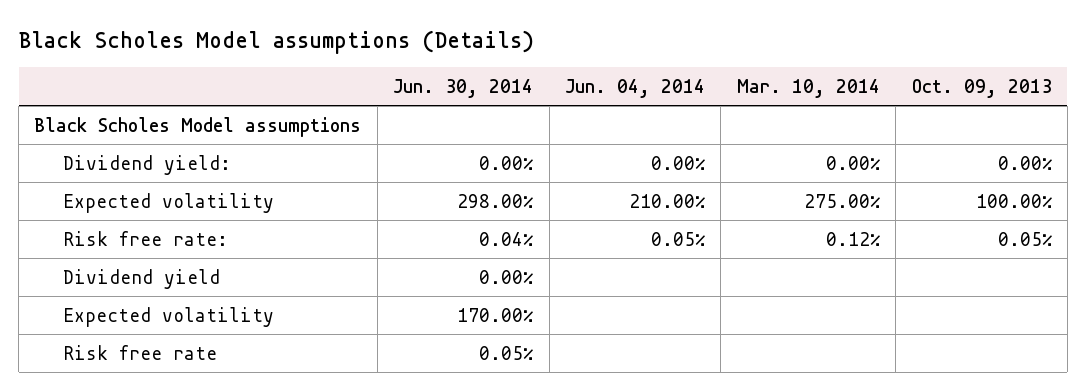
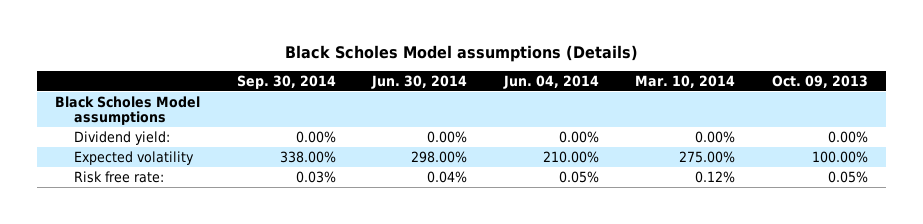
- | Jun. 30, 2014 | Jun. 04, 2014 | Mar. 10, 2014 | Oct. 09, 2013
+ | Sep. 30, 2014 | Jun. 30, 2014 | Jun. 04, 2014 | Mar. 10, 2014 | Oct. 09, 2013
- Dividend yield | 0.00% | | |
- Expected volatility | 170.00% | | |
- Risk free rate | 0.05% | | |

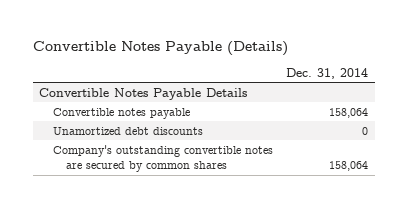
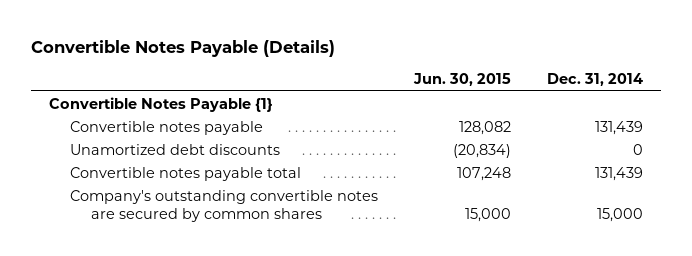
- | Dec. 31, 2014
+ | Jun. 30, 2015 | Dec. 31, 2014
- Convertible Notes Payable Details
- Convertible notes payable | 158,064
+ Convertible Notes Payable {1}
+ Convertible notes payable | 128,082 | 131,439
- Company's outstanding convertible notes are secured by common shares | 158,064
+ Convertible notes payable total | 107,248 | 131,439
+ Company's outstanding convertible notes are secured by common shares | 15,000 | 15,000

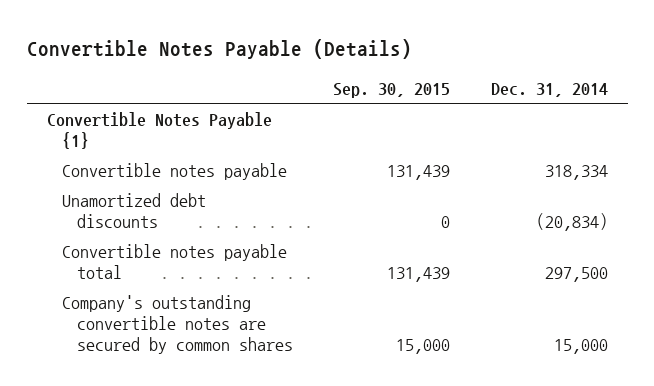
- | Jun. 30, 2015 | Dec. 31, 2014
+ | Sep. 30, 2015 | Dec. 31, 2014
- Convertible notes payable | 128,082 | 131,439
- Unamortized debt discounts | (20,834) | 0
- Convertible notes payable total | 107,248 | 131,439
+ Convertible notes payable | 131,439 | 318,334
+ Unamortized debt discounts | 0 | (20,834)
+ Convertible notes payable total | 131,439 | 297,500

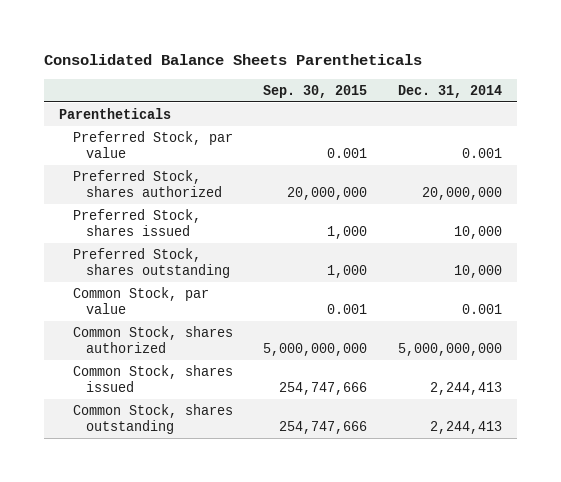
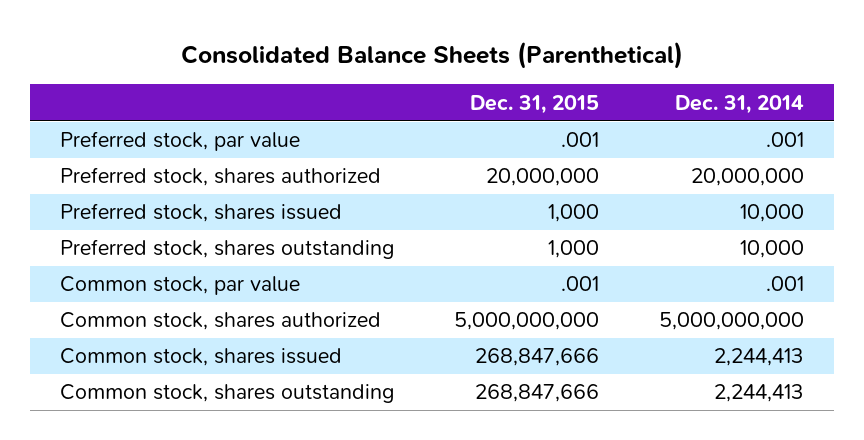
- Consolidated Balance Sheets Parentheticals
+ Consolidated Balance Sheets (Parenthetical)
- | Sep. 30, 2015 | Dec. 31, 2014
+ | Dec. 31, 2015 | Dec. 31, 2014
- Parentheticals
- Preferred Stock, par value | 0.001 | 0.001
- Preferred Stock, shares authorized | 20,000,000 | 20,000,000
- Preferred Stock, shares issued | 1,000 | 10,000
- Preferred Stock, shares outstanding | 1,000 | 10,000
- Common Stock, par value | 0.001 | 0.001
- Common Stock, shares authorized | 5,000,000,000 | 5,000,000,000
- Common Stock, shares issued | 254,747,666 | 2,244,413
- Common Stock, shares outstanding | 254,747,666 | 2,244,413
+ Preferred stock, par value | .001 | .001
+ Preferred stock, shares authorized | 20,000,000 | 20,000,000
+ Preferred stock, shares issued | 1,000 | 10,000
+ Preferred stock, shares outstanding | 1,000 | 10,000
+ Common stock, par value | .001 | .001
+ Common stock, shares authorized | 5,000,000,000 | 5,000,000,000
+ Common stock, shares issued | 268,847,666 | 2,244,413
+ Common stock, shares outstanding | 268,847,666 | 2,244,413

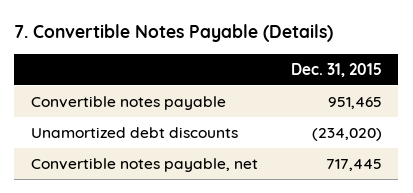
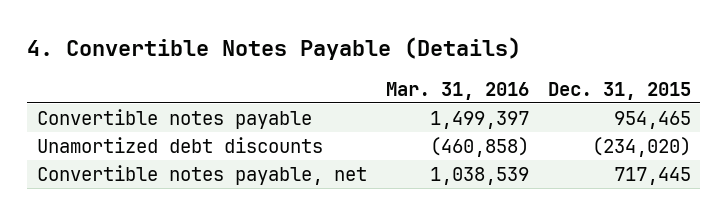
- 7. Convertible Notes Payable (Details)
+ 4. Convertible Notes Payable (Details)
- | Dec. 31, 2015
+ | Mar. 31, 2016 | Dec. 31, 2015
- Convertible notes payable | 951,465
+ Convertible notes payable | 1,499,397 | 954,465

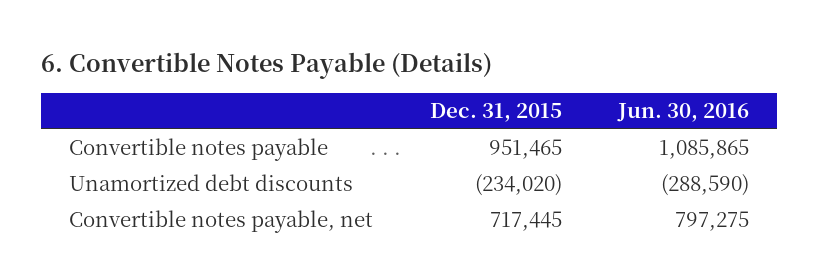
- 4. Convertible Notes Payable (Details)
+ 6. Convertible Notes Payable (Details)
- | Mar. 31, 2016 | Dec. 31, 2015
+ | Dec. 31, 2015 | Jun. 30, 2016
- Convertible notes payable | 1,499,397 | 954,465
+ Convertible notes payable | 951,465 | 1,085,865

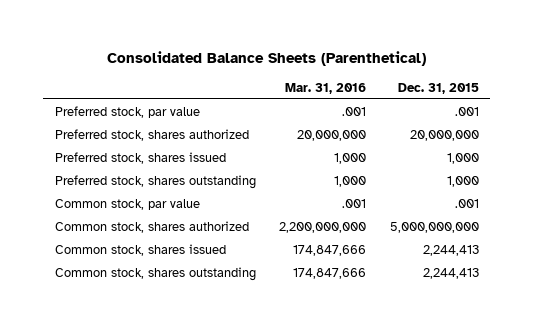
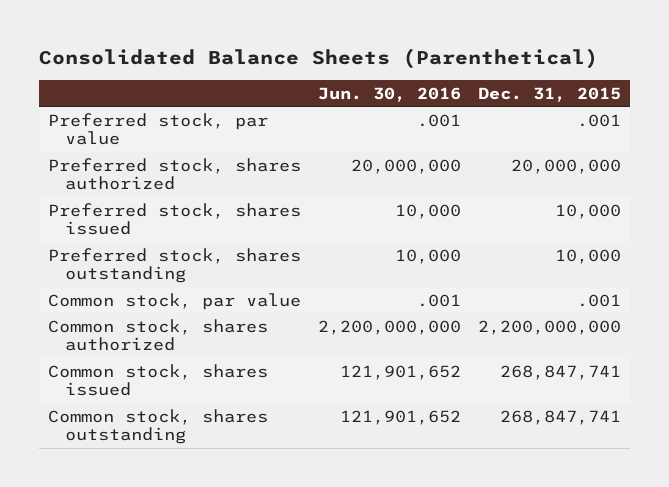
- | Mar. 31, 2016 | Dec. 31, 2015
+ | Jun. 30, 2016 | Dec. 31, 2015
- Preferred stock, shares issued | 1,000 | 1,000
- Preferred stock, shares outstanding | 1,000 | 1,000
+ Preferred stock, shares issued | 10,000 | 10,000
+ Preferred stock, shares outstanding | 10,000 | 10,000
- Common stock, shares authorized | 2,200,000,000 | 5,000,000,000
- Common stock, shares issued | 174,847,666 | 2,244,413
- Common stock, shares outstanding | 174,847,666 | 2,244,413
+ Common stock, shares authorized | 2,200,000,000 | 2,200,000,000
+ Common stock, shares issued | 121,901,652 | 268,847,741
+ Common stock, shares outstanding | 121,901,652 | 268,847,741

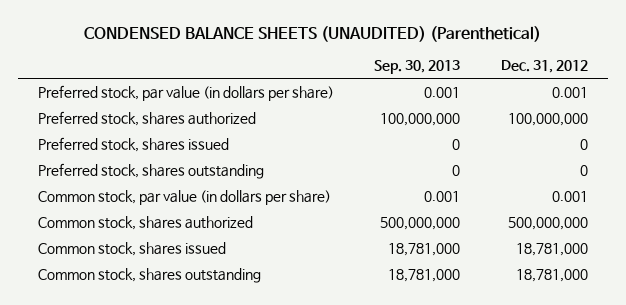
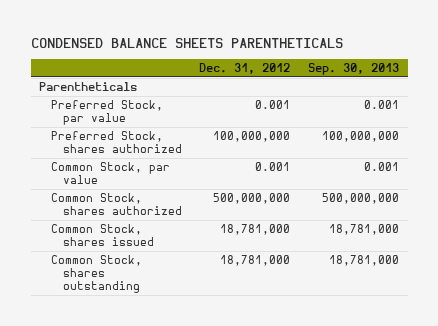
- CONDENSED BALANCE SHEETS (UNAUDITED) (Parenthetical)
+ CONDENSED BALANCE SHEETS PARENTHETICALS
- | Sep. 30, 2013 | Dec. 31, 2012
+ | Dec. 31, 2012 | Sep. 30, 2013
- Preferred stock, par value (in dollars per share) | 0.001 | 0.001
- Preferred stock, shares authorized | 100,000,000 | 100,000,000
- Preferred stock, shares issued | 0 | 0
- Preferred stock, shares outstanding | 0 | 0
- Common stock, par value (in dollars per share) | 0.001 | 0.001
- Common stock, shares authorized | 500,000,000 | 500,000,000
- Common stock, shares issued | 18,781,000 | 18,781,000
- Common stock, shares outstanding | 18,781,000 | 18,781,000
+ Parentheticals
+ Preferred Stock, par value | 0.001 | 0.001
+ Preferred Stock, shares authorized | 100,000,000 | 100,000,000
+ Common Stock, par value | 0.001 | 0.001
+ Common Stock, shares authorized | 500,000,000 | 500,000,000
+ Common Stock, shares issued | 18,781,000 | 18,781,000
+ Common Stock, shares outstanding | 18,781,000 | 18,781,000

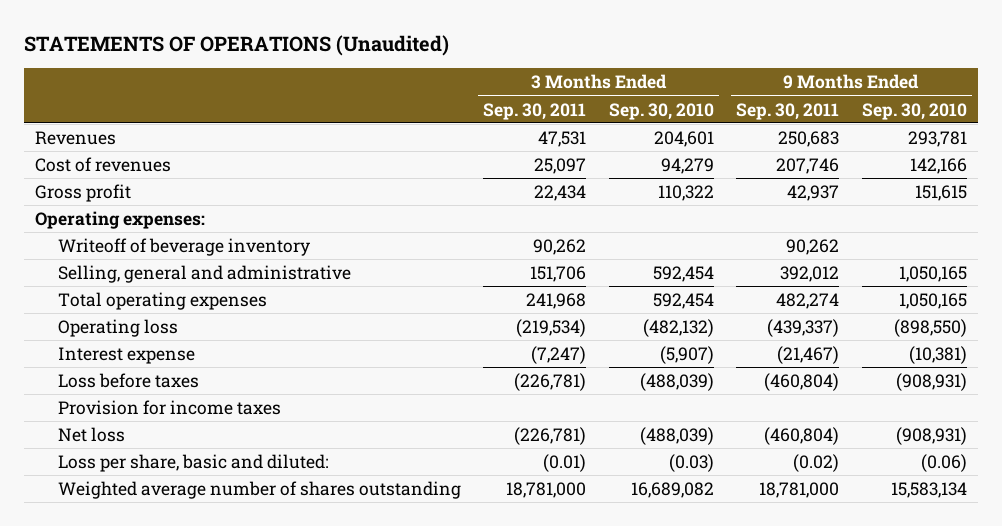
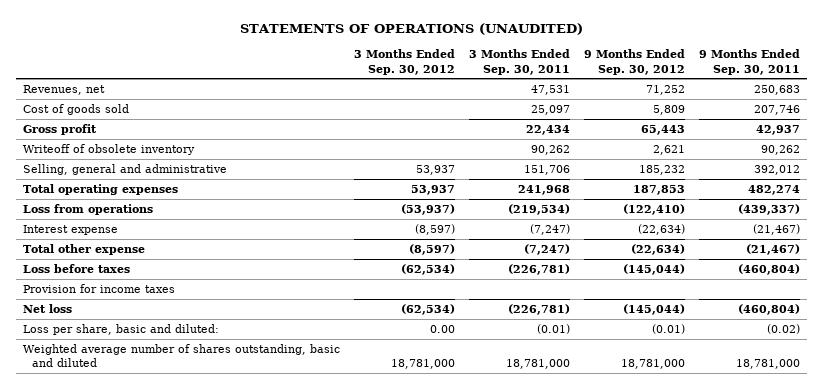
- STATEMENTS OF OPERATIONS (Unaudited)
+ STATEMENTS OF OPERATIONS (UNAUDITED)
- | 3 Months Ended Sep. 30, 2011 | 3 Months Ended Sep. 30, 2010 | 9 Months Ended Sep. 30, 2011 | 9 Months Ended Sep. 30, 2010
+ | 3 Months Ended Sep. 30, 2012 | 3 Months Ended Sep. 30, 2011 | 9 Months Ended Sep. 30, 2012 | 9 Months Ended Sep. 30, 2011
- Revenues | 47,531 | 204,601 | 250,683 | 293,781
- Cost of revenues | 25,097 | 94,279 | 207,746 | 142,166
+ Revenues, net | | 47,531 | 71,252 | 250,683
+ Cost of goods sold | | 25,097 | 5,809 | 207,746
- Operating expenses:
- Writeoff of beverage inventory | 90,262 | | 90,262 |
+ Writeoff of obsolete inventory | | 90,262 | 2,621 | 90,262
- Operating loss | (219,534) | (482,132) | (439,337) | (898,550)
+ Loss from operations | (53,937) | (219,534) | (122,410) | (439,337)
+ Total other expense | (8,597) | (7,247) | (22,634) | (21,467)
- Weighted average number of shares outstanding | 18,781,000 | 16,689,082 | 18,781,000 | 15,583,134
+ Weighted average number of shares outstanding, basic and diluted | 18,781,000 | 18,781,000 | 18,781,000 | 18,781,000

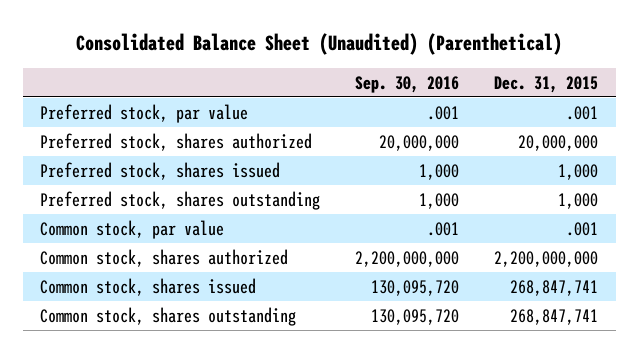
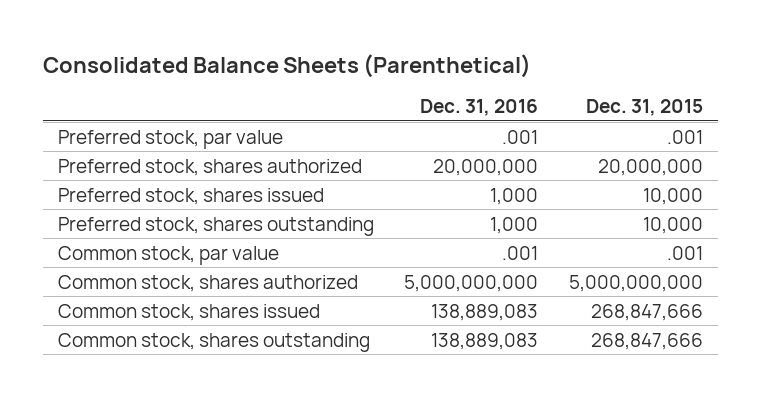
- Consolidated Balance Sheet (Unaudited) (Parenthetical)
+ Consolidated Balance Sheets (Parenthetical)
- | Sep. 30, 2016 | Dec. 31, 2015
+ | Dec. 31, 2016 | Dec. 31, 2015
- Preferred stock, shares issued | 1,000 | 1,000
- Preferred stock, shares outstanding | 1,000 | 1,000
+ Preferred stock, shares issued | 1,000 | 10,000
+ Preferred stock, shares outstanding | 1,000 | 10,000
- Common stock, shares authorized | 2,200,000,000 | 2,200,000,000
- Common stock, shares issued | 130,095,720 | 268,847,741
- Common stock, shares outstanding | 130,095,720 | 268,847,741
+ Common stock, shares authorized | 5,000,000,000 | 5,000,000,000
+ Common stock, shares issued | 138,889,083 | 268,847,666
+ Common stock, shares outstanding | 138,889,083 | 268,847,666

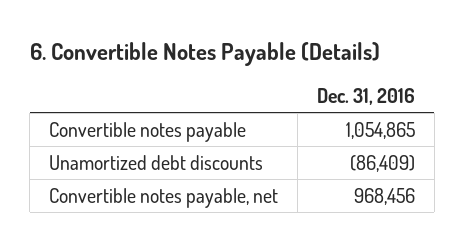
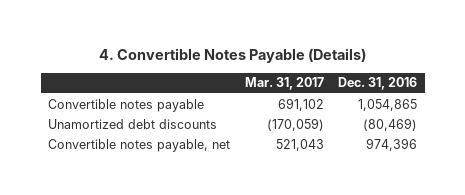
- 6. Convertible Notes Payable (Details)
+ 4. Convertible Notes Payable (Details)
- | Dec. 31, 2016
+ | Mar. 31, 2017 | Dec. 31, 2016
- Unamortized debt discounts | (86,409)
- Convertible notes payable, net | 968,456
+ Unamortized debt discounts | (170,059) | (80,469)
+ Convertible notes payable, net | 521,043 | 974,396

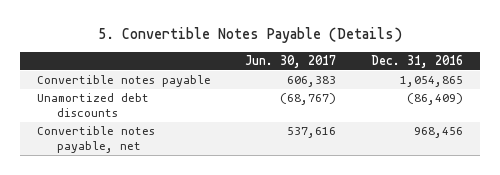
- 4. Convertible Notes Payable (Details)
+ 5. Convertible Notes Payable (Details)
- | Mar. 31, 2017 | Dec. 31, 2016
+ | Jun. 30, 2017 | Dec. 31, 2016
- Unamortized debt discounts | (170,059) | (80,469)
- Convertible notes payable, net | 521,043 | 974,396
+ Unamortized debt discounts | (68,767) | (86,409)
+ Convertible notes payable, net | 537,616 | 968,456

